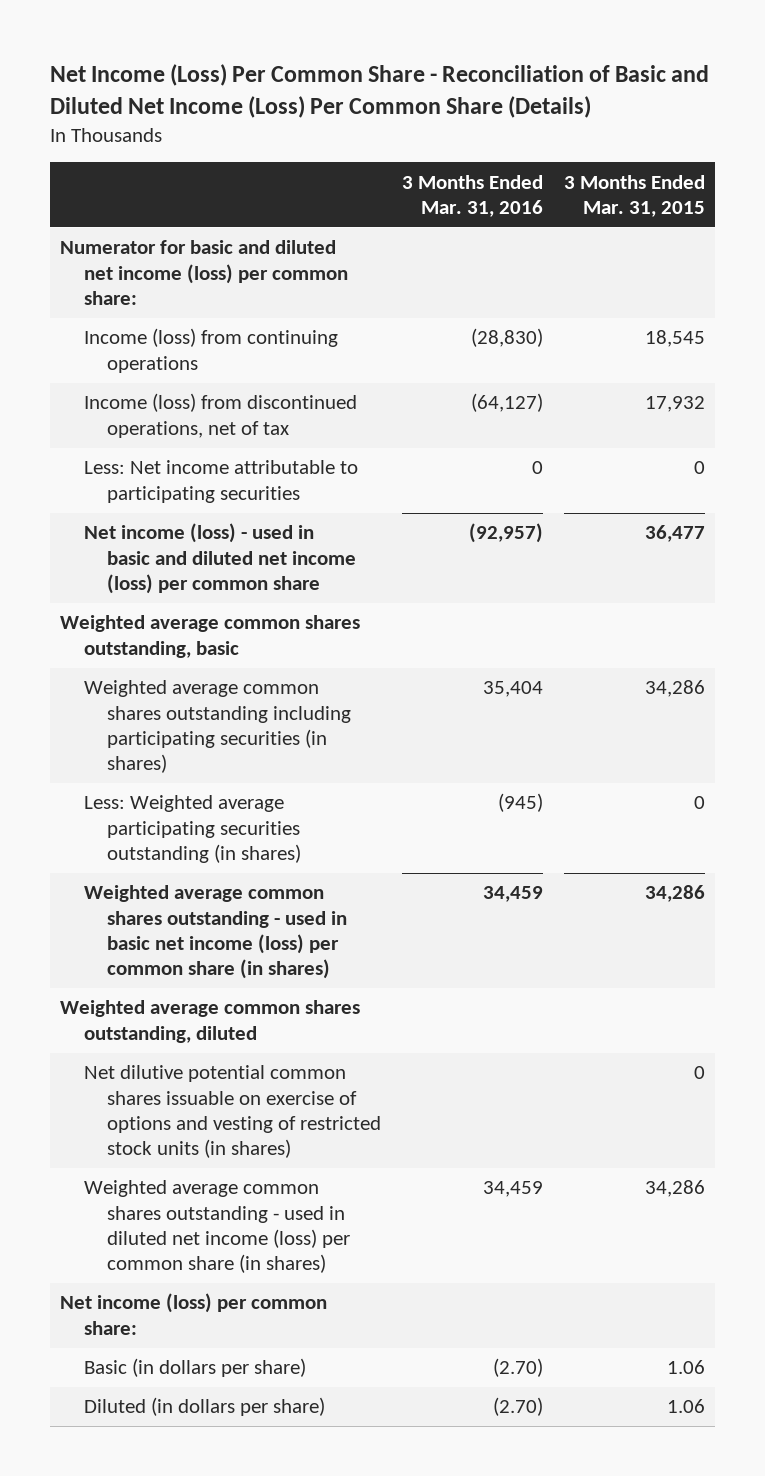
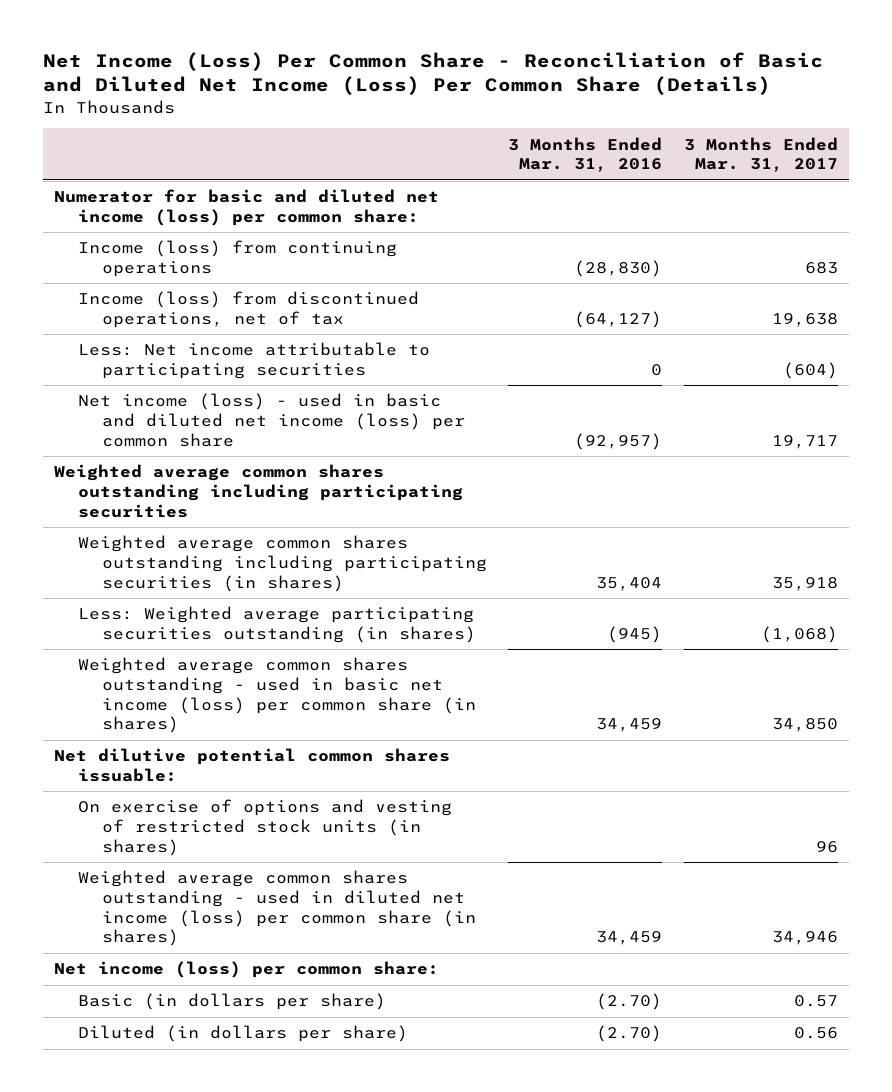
- | 3 Months Ended Mar. 31, 2016 | 3 Months Ended Mar. 31, 2015
+ | 3 Months Ended Mar. 31, 2016 | 3 Months Ended Mar. 31, 2017
- Weighted average common shares outstanding, basic
+ Weighted average common shares outstanding including participating securities
- Weighted average common shares outstanding, diluted
- Net dilutive potential common shares issuable on exercise of options and vesting of restricted stock units (in shares) | | 0
+ Net dilutive potential common shares issuable:
+ On exercise of options and vesting of restricted stock units (in shares) | | 96

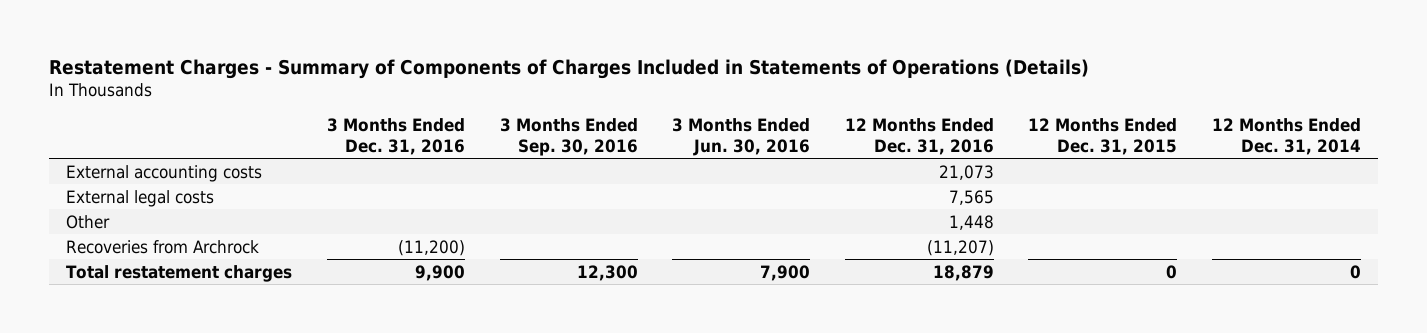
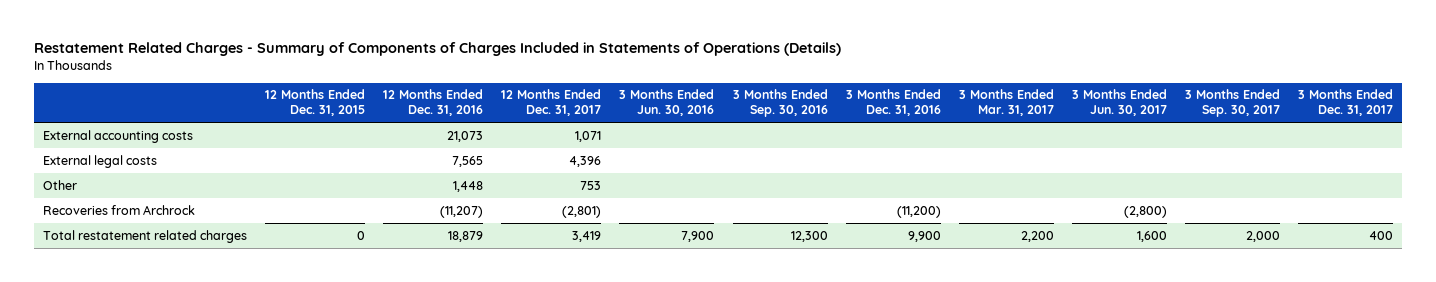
- Restatement Charges - Summary of Components of Charges Included in Statements of Operations (Details)
+ Restatement Related Charges - Summary of Components of Charges Included in Statements of Operations (Details)
- | 3 Months Ended Dec. 31, 2016 | 3 Months Ended Sep. 30, 2016 | 3 Months Ended Jun. 30, 2016 | 12 Months Ended Dec. 31, 2016 | 12 Months Ended Dec. 31, 2015 | 12 Months Ended Dec. 31, 2014
+ | 12 Months Ended Dec. 31, 2015 | 12 Months Ended Dec. 31, 2016 | 12 Months Ended Dec. 31, 2017 | 3 Months Ended Jun. 30, 2016 | 3 Months Ended Sep. 30, 2016 | 3 Months Ended Dec. 31, 2016 | 3 Months Ended Mar. 31, 2017 | 3 Months Ended Jun. 30, 2017 | 3 Months Ended Sep. 30, 2017 | 3 Months Ended Dec. 31, 2017
- Total restatement charges | 9,900 | 12,300 | 7,900 | 18,879 | 0 | 0
+ Total restatement related charges | 0 | 18,879 | 3,419 | 7,900 | 12,300 | 9,900 | 2,200 | 1,600 | 2,000 | 400

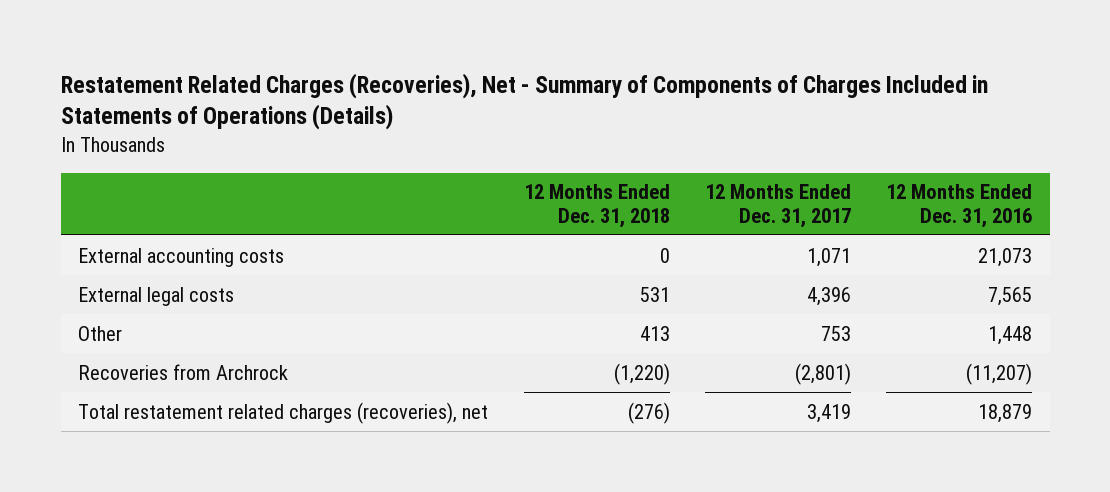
- Restatement Related Charges - Summary of Components of Charges Included in Statements of Operations (Details)
+ Restatement Related Charges (Recoveries), Net - Summary of Components of Charges Included in Statements of Operations (Details)
- | 12 Months Ended Dec. 31, 2015 | 12 Months Ended Dec. 31, 2016 | 12 Months Ended Dec. 31, 2017 | 3 Months Ended Jun. 30, 2016 | 3 Months Ended Sep. 30, 2016 | 3 Months Ended Dec. 31, 2016 | 3 Months Ended Mar. 31, 2017 | 3 Months Ended Jun. 30, 2017 | 3 Months Ended Sep. 30, 2017 | 3 Months Ended Dec. 31, 2017
+ | 12 Months Ended Dec. 31, 2018 | 12 Months Ended Dec. 31, 2017 | 12 Months Ended Dec. 31, 2016
- Total restatement related charges | 0 | 18,879 | 3,419 | 7,900 | 12,300 | 9,900 | 2,200 | 1,600 | 2,000 | 400
+ Total restatement related charges (recoveries), net | (276) | 3,419 | 18,879

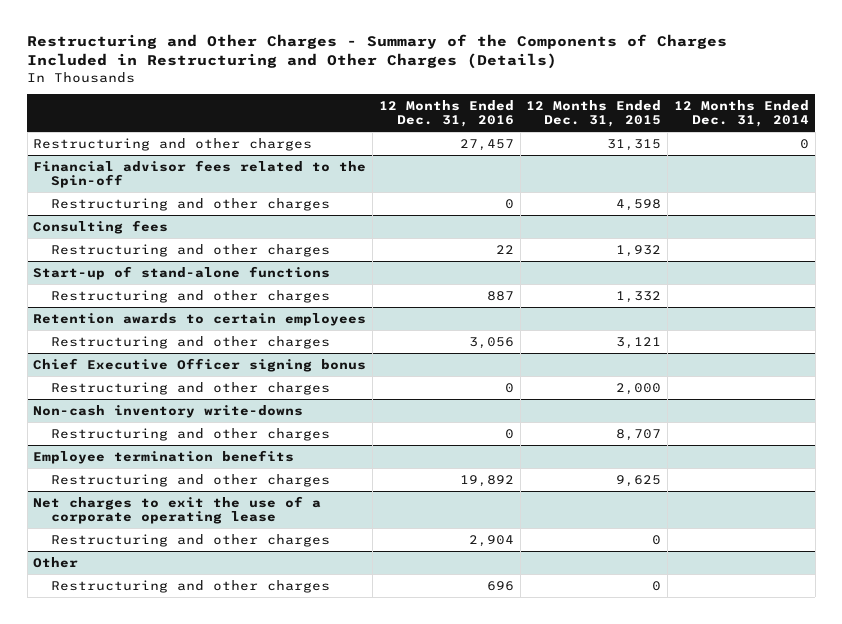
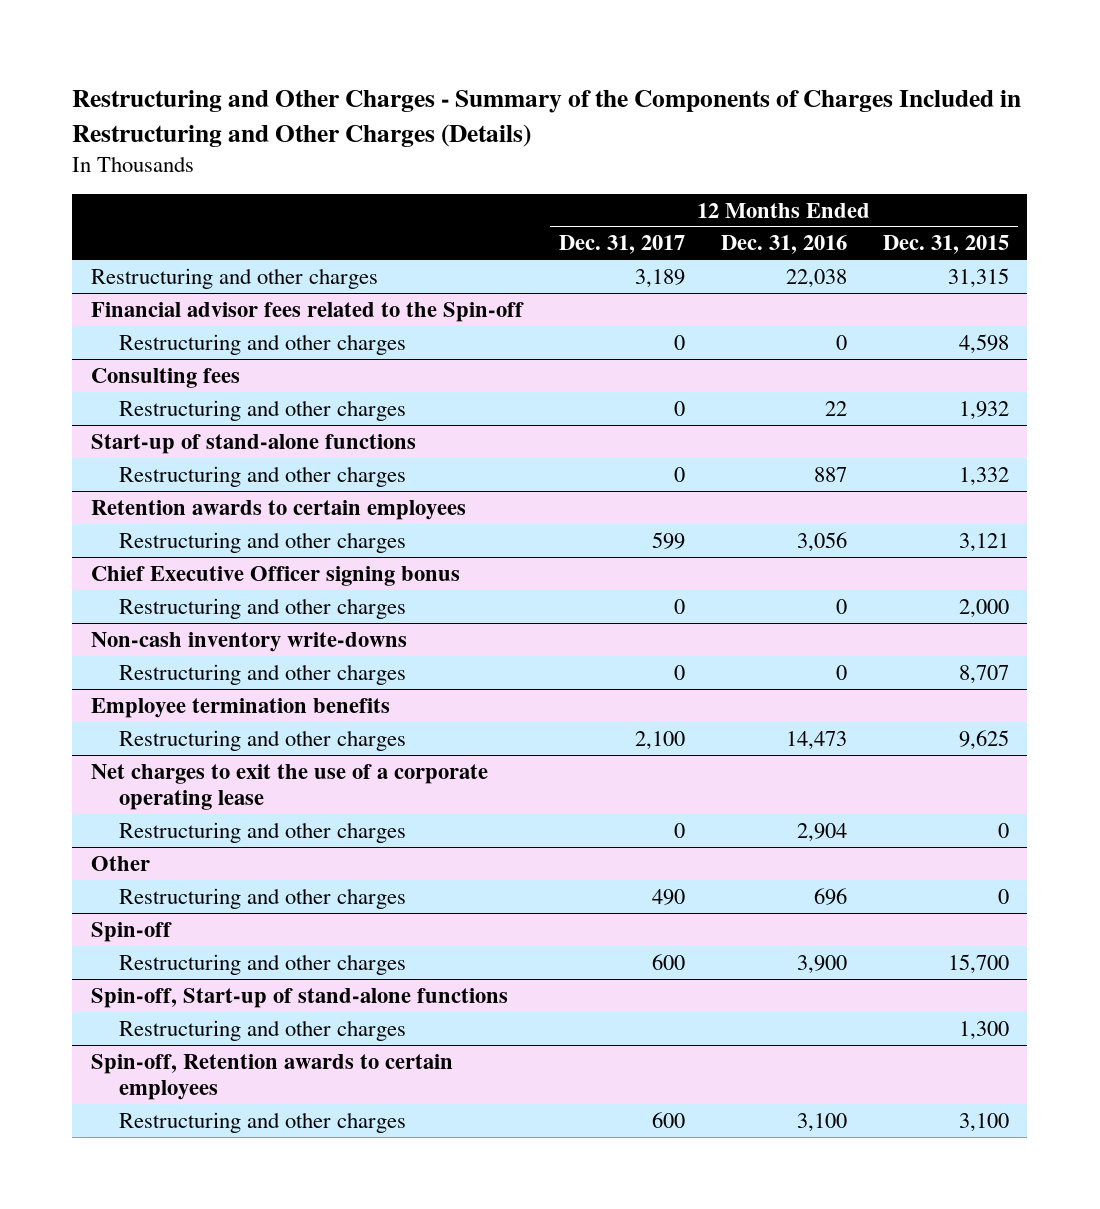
- | 12 Months Ended Dec. 31, 2016 | 12 Months Ended Dec. 31, 2015 | 12 Months Ended Dec. 31, 2014
+ | 12 Months Ended Dec. 31, 2017 | 12 Months Ended Dec. 31, 2016 | 12 Months Ended Dec. 31, 2015
- Restructuring and other charges | 27,457 | 31,315 | 0
+ Restructuring and other charges | 3,189 | 22,038 | 31,315
@ Employee termination benefits
- Restructuring and other charges | 19,892 | 9,625 |
+ Restructuring and other charges | 2,100 | 14,473 | 9,625
+ Spin-off
+ Restructuring and other charges | 600 | 3,900 | 15,700
+ Spin-off, Start-up of stand-alone functions
+ Restructuring and other charges | | | 1,300
+ Spin-off, Retention awards to certain employees
+ Restructuring and other charges | 600 | 3,100 | 3,100

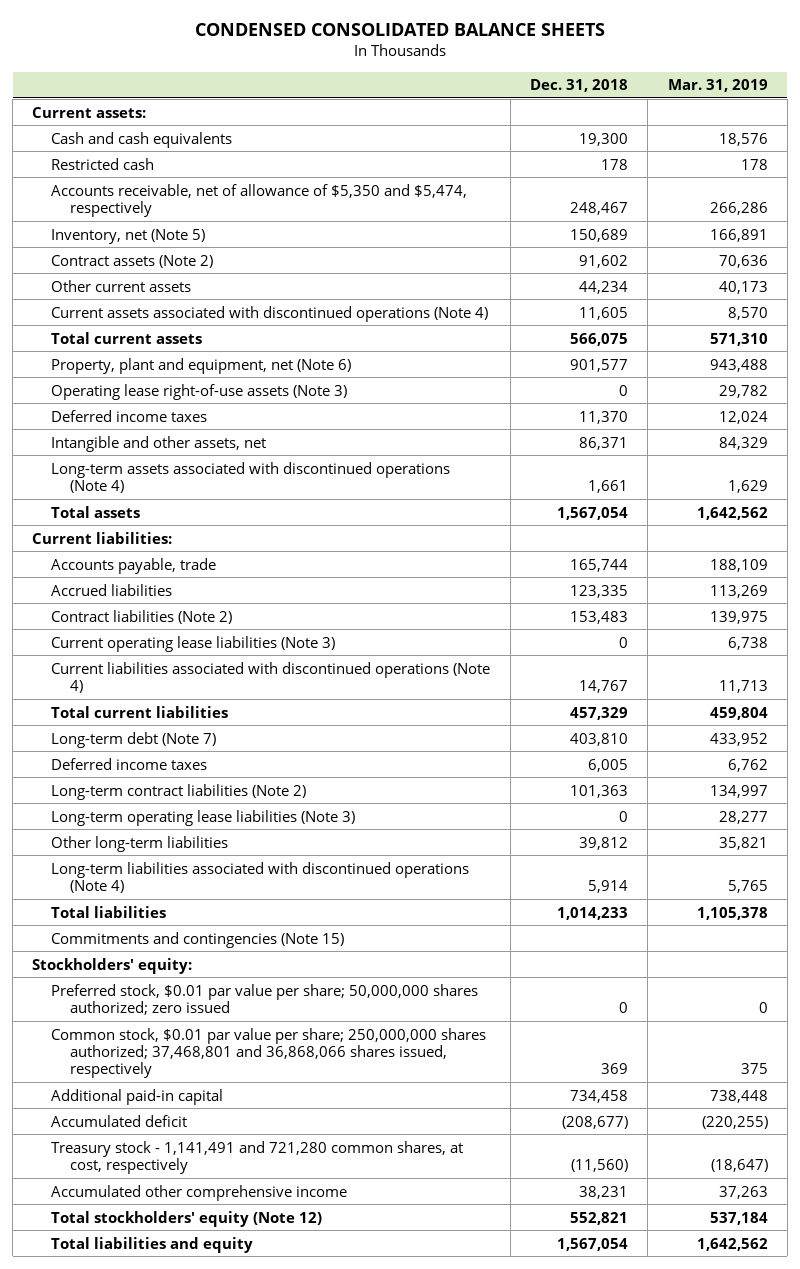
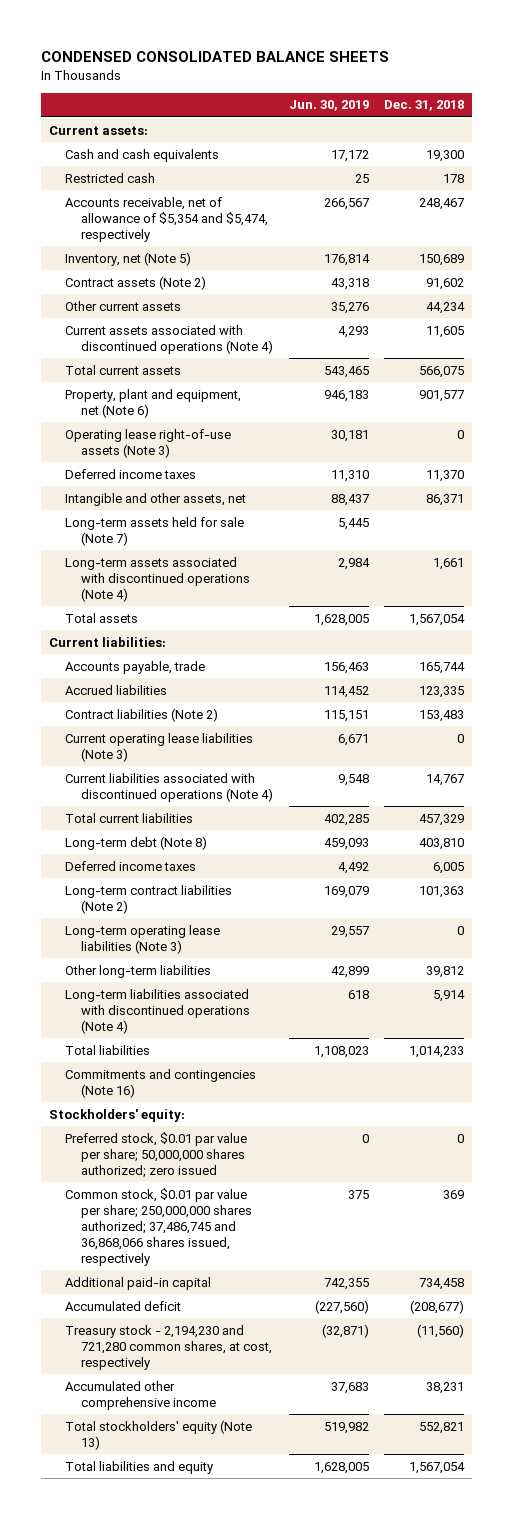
- | Dec. 31, 2018 | Mar. 31, 2019
+ | Jun. 30, 2019 | Dec. 31, 2018
- Accounts receivable, net of allowance of $5,350 and $5,474, respectively | 248,467 | 266,286
+ Accounts receivable, net of allowance of $5,354 and $5,474, respectively | 266,567 | 248,467
+ Long-term assets held for sale (Note 7) | 5,445 |
- Long-term debt (Note 7) | 403,810 | 433,952
+ Long-term debt (Note 8) | 459,093 | 403,810
- Commitments and contingencies (Note 15)
+ Commitments and contingencies (Note 16)
- Common stock, $0.01 par value per share; 250,000,000 shares authorized; 37,468,801 and 36,868,066 shares issued, respectively | 369 | 375
+ Common stock, $0.01 par value per share; 250,000,000 shares authorized; 37,486,745 and 36,868,066 shares issued, respectively | 375 | 369
- Treasury stock - 1,141,491 and 721,280 common shares, at cost, respectively | (11,560) | (18,647)
+ Treasury stock - 2,194,230 and 721,280 common shares, at cost, respectively | (32,871) | (11,560)
- Total stockholders' equity (Note 12) | 552,821 | 537,184
+ Total stockholders' equity (Note 13) | 519,982 | 552,821

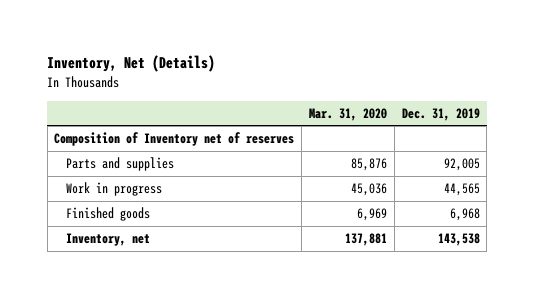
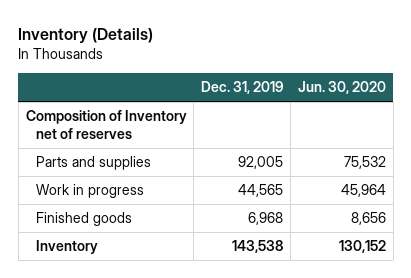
- Inventory, Net (Details)
+ Inventory (Details)
- | Mar. 31, 2020 | Dec. 31, 2019
+ | Dec. 31, 2019 | Jun. 30, 2020
- Inventory, net | 137,881 | 143,538
+ Inventory | 143,538 | 130,152

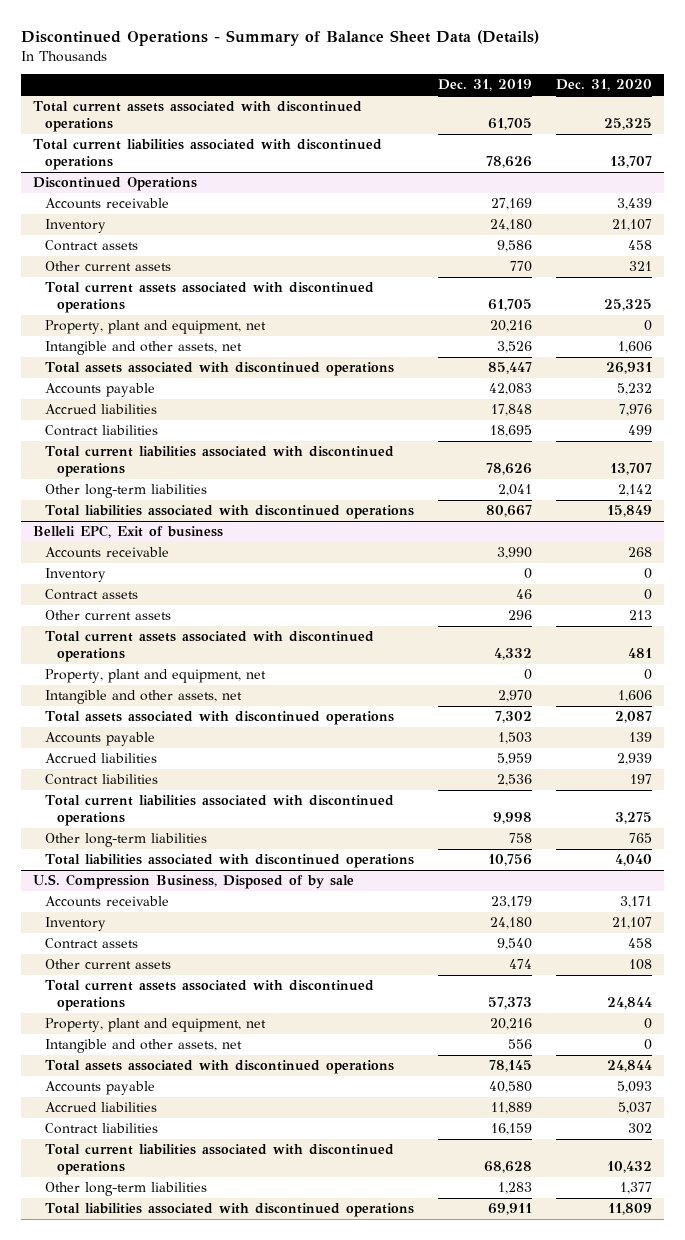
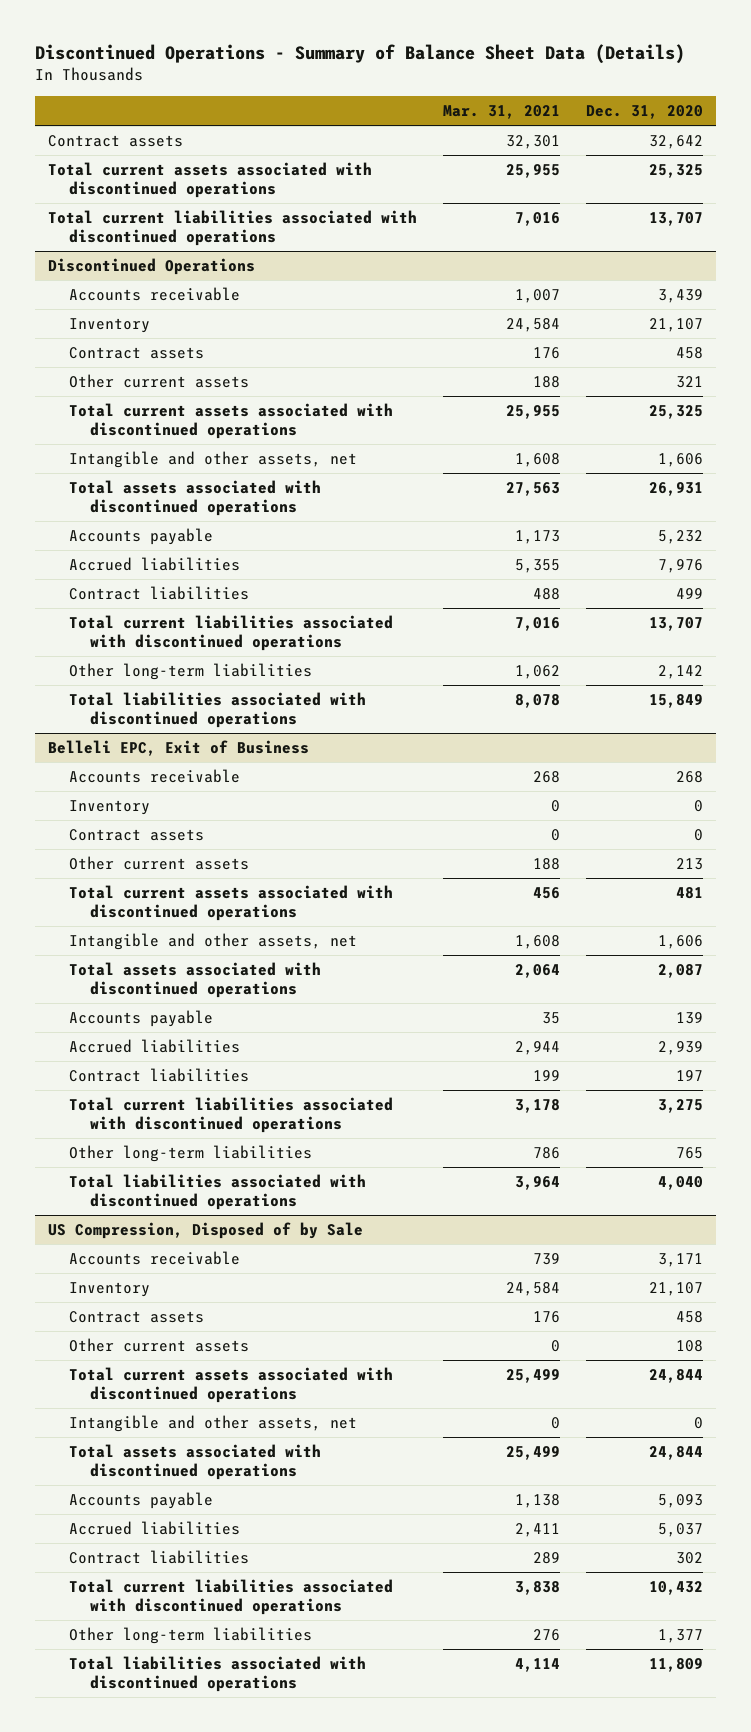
- | Dec. 31, 2019 | Dec. 31, 2020
+ | Mar. 31, 2021 | Dec. 31, 2020
+ Contract assets | 32,301 | 32,642
@ Discontinued Operations
- Property, plant and equipment, net | 20,216 | 0
- Belleli EPC, Exit of business
+ Belleli EPC, Exit of Business
- Property, plant and equipment, net | 0 | 0
- U.S. Compression Business, Disposed of by sale
+ US Compression, Disposed of by Sale
- Property, plant and equipment, net | 20,216 | 0

